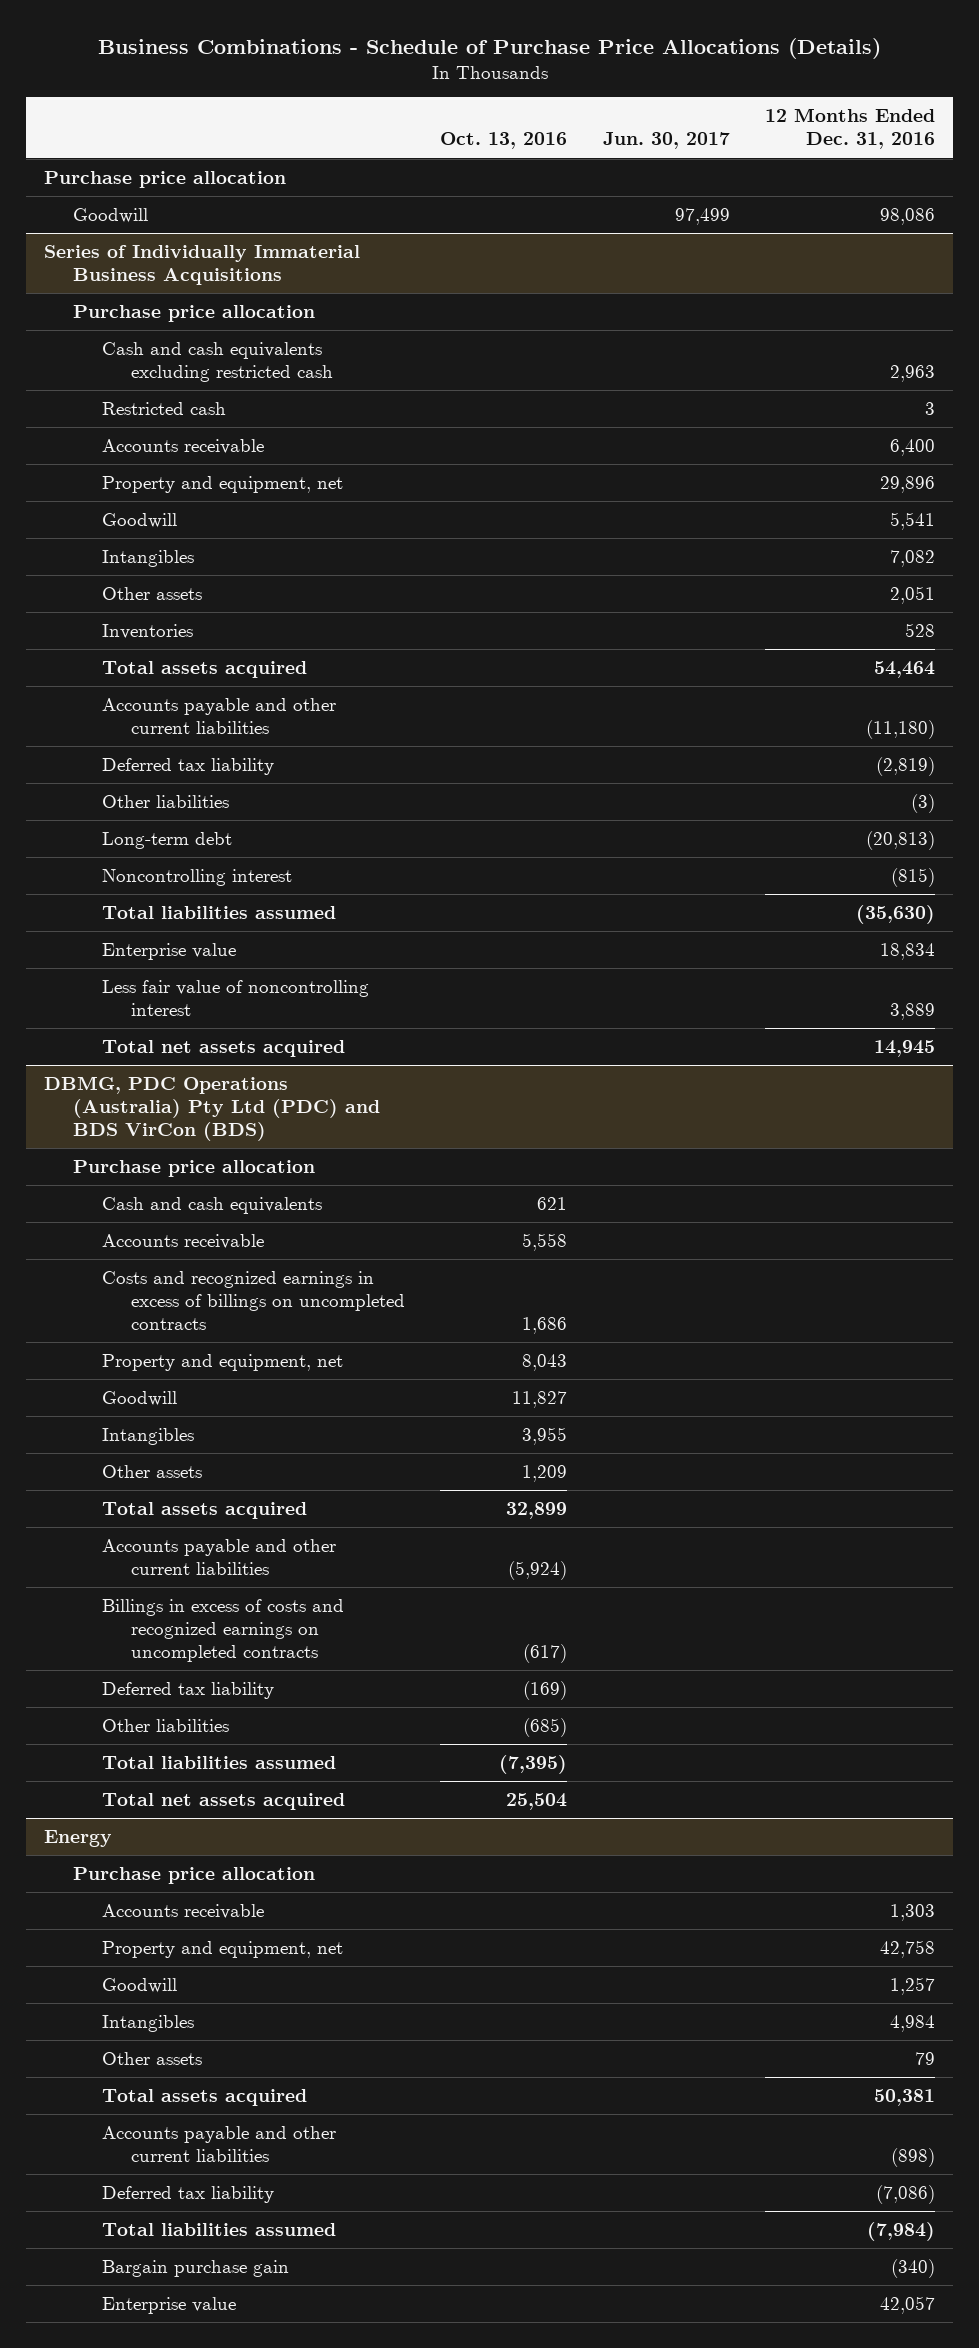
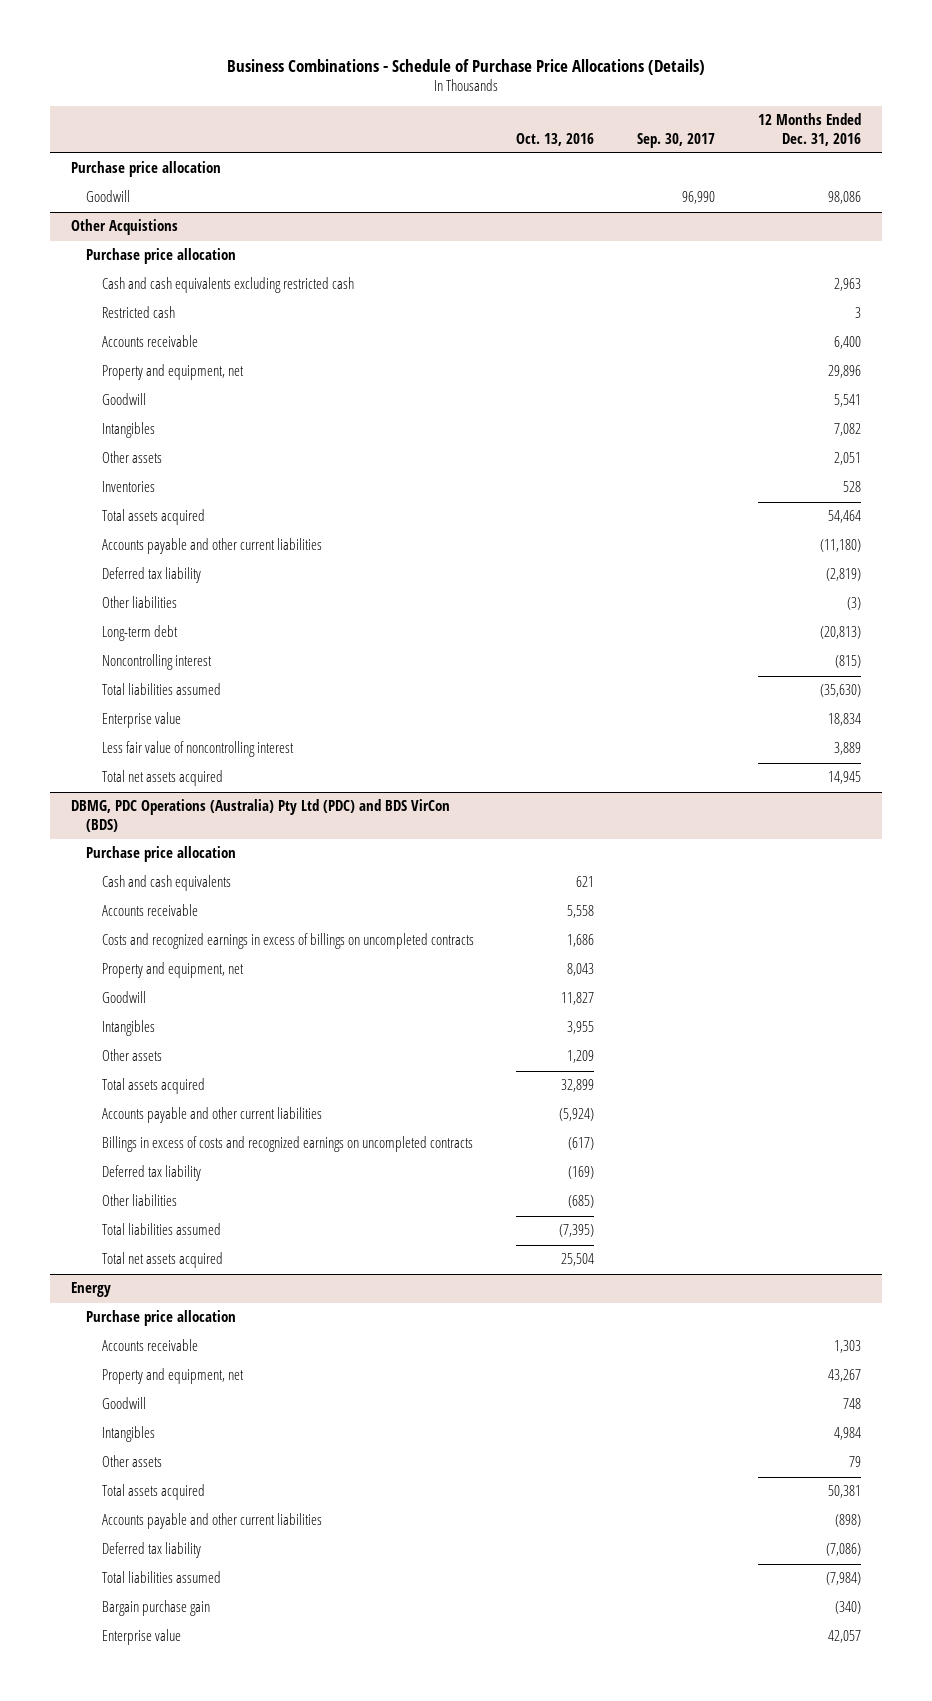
- | Oct. 13, 2016 | Jun. 30, 2017 | 12 Months Ended Dec. 31, 2016
+ | Oct. 13, 2016 | Sep. 30, 2017 | 12 Months Ended Dec. 31, 2016
- Series of Individually Immaterial Business Acquisitions
+ Other Acquistions
@ Energy
- Property and equipment, net | | | 42,758
- Goodwill | | | 1,257
+ Property and equipment, net | | | 43,267
+ Goodwill | | | 748

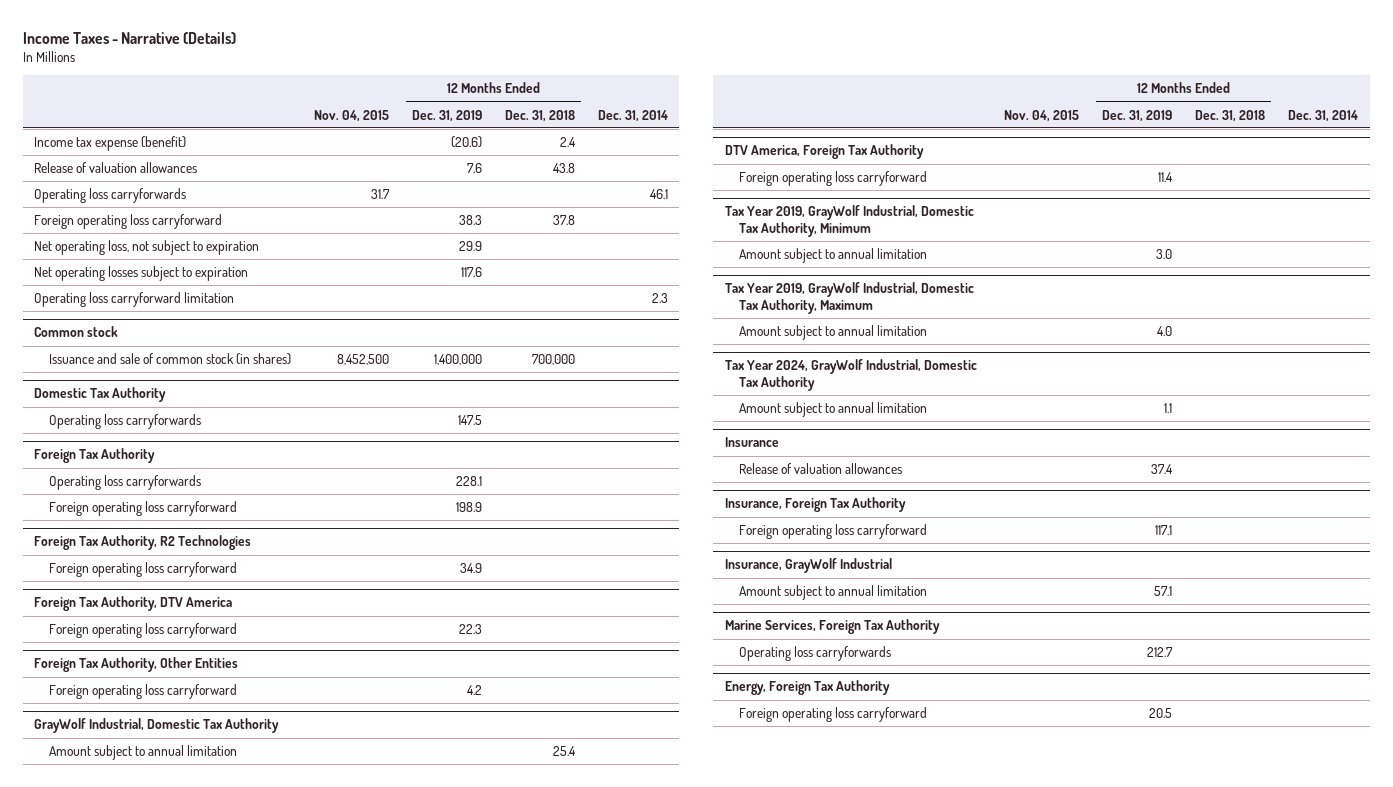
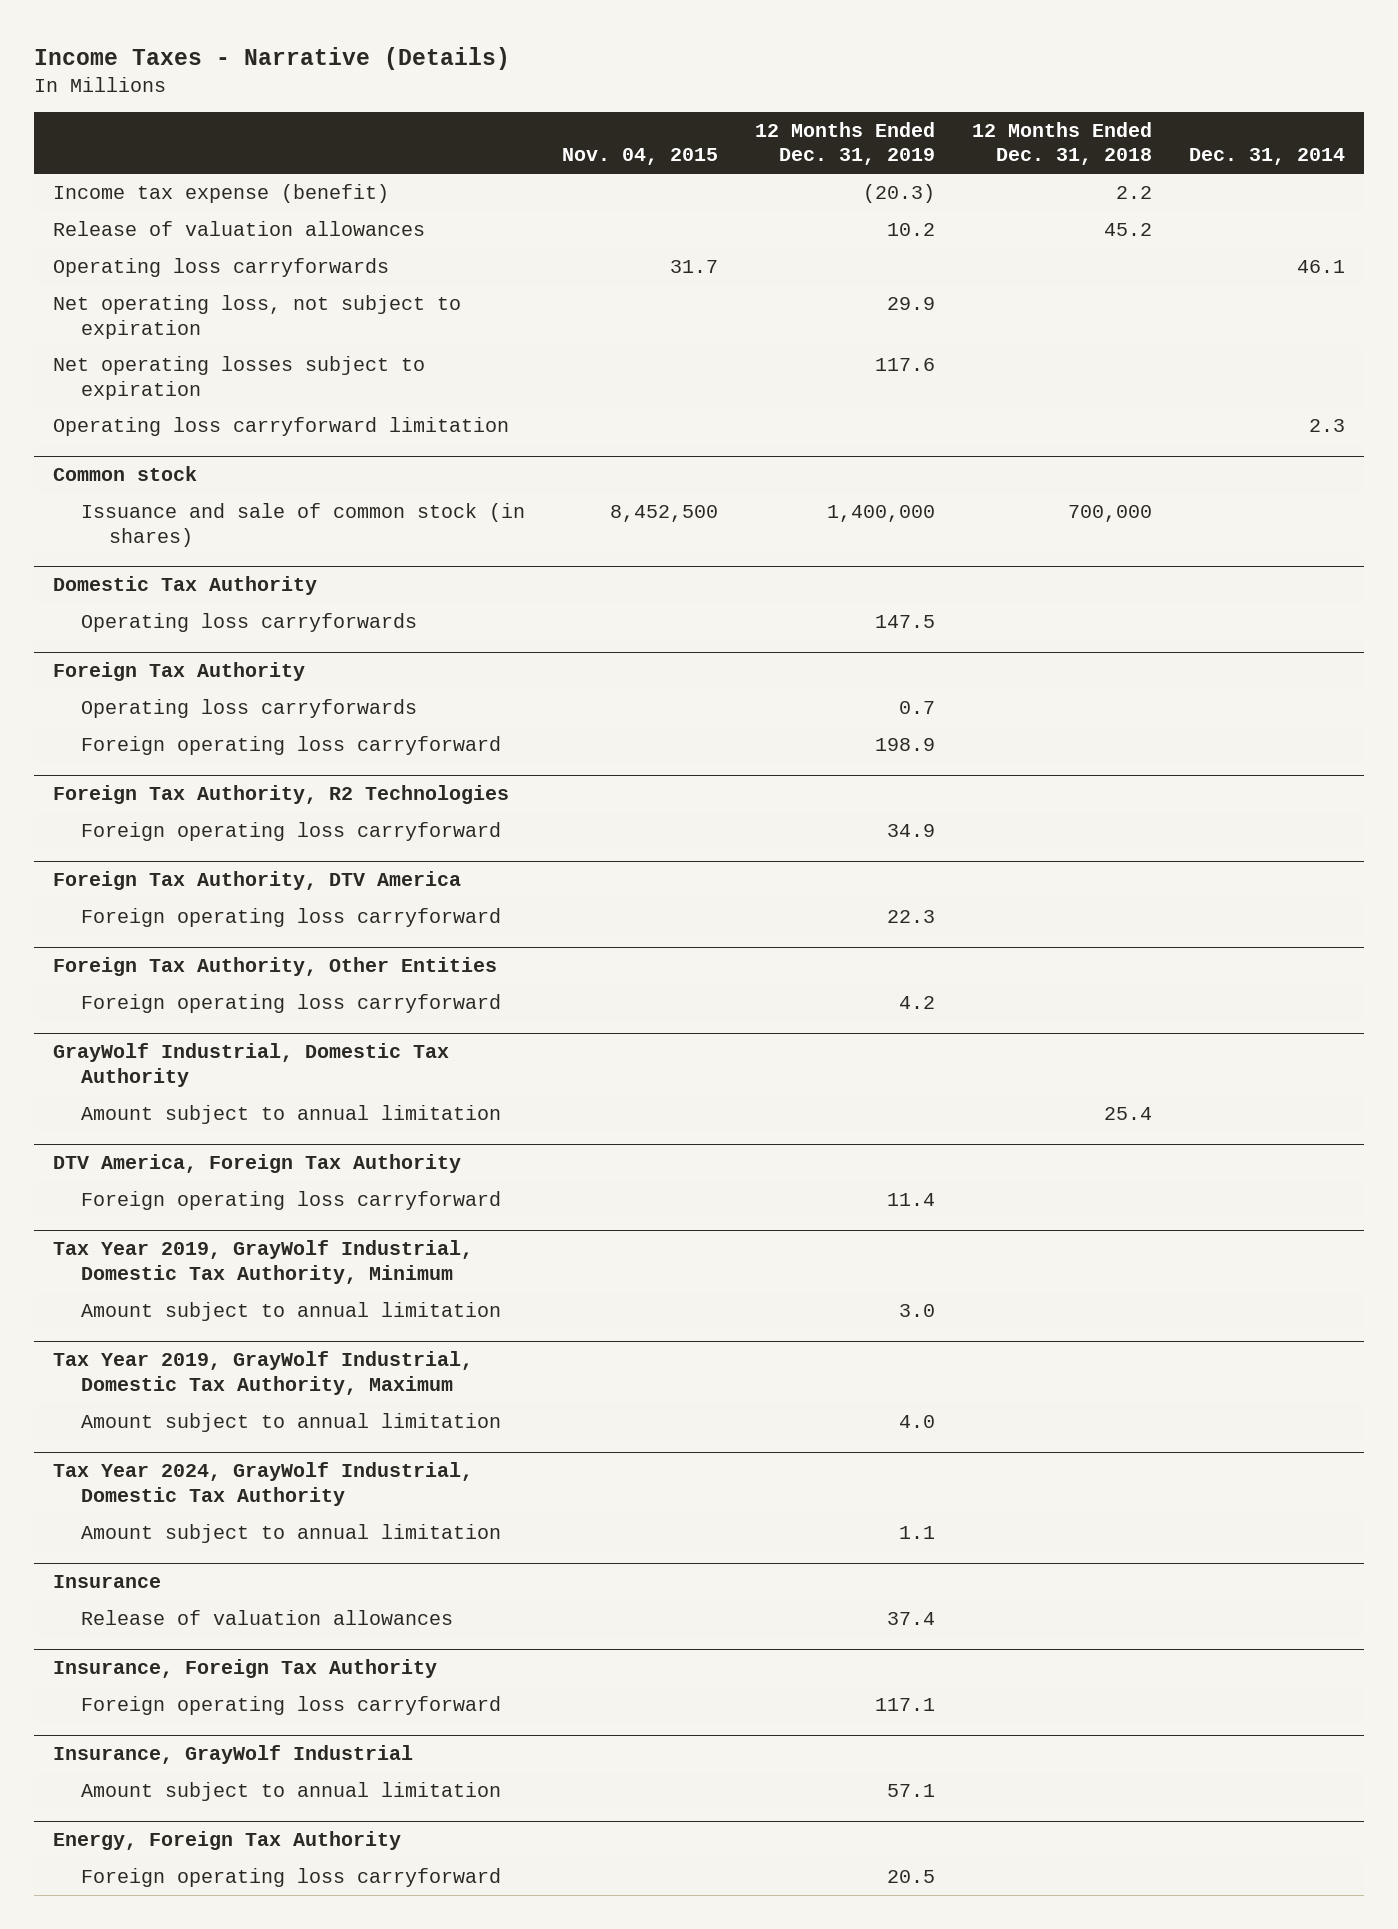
- Income tax expense (benefit) | | (20.6) | 2.4 |
- Release of valuation allowances | | 7.6 | 43.8 |
+ Income tax expense (benefit) | | (20.3) | 2.2 |
+ Release of valuation allowances | | 10.2 | 45.2 |
- Foreign operating loss carryforward | | 38.3 | 37.8 |
@ Foreign Tax Authority
- Operating loss carryforwards | | 228.1 | |
+ Operating loss carryforwards | | 0.7 | |
- Marine Services, Foreign Tax Authority
- Operating loss carryforwards | | 212.7 | |

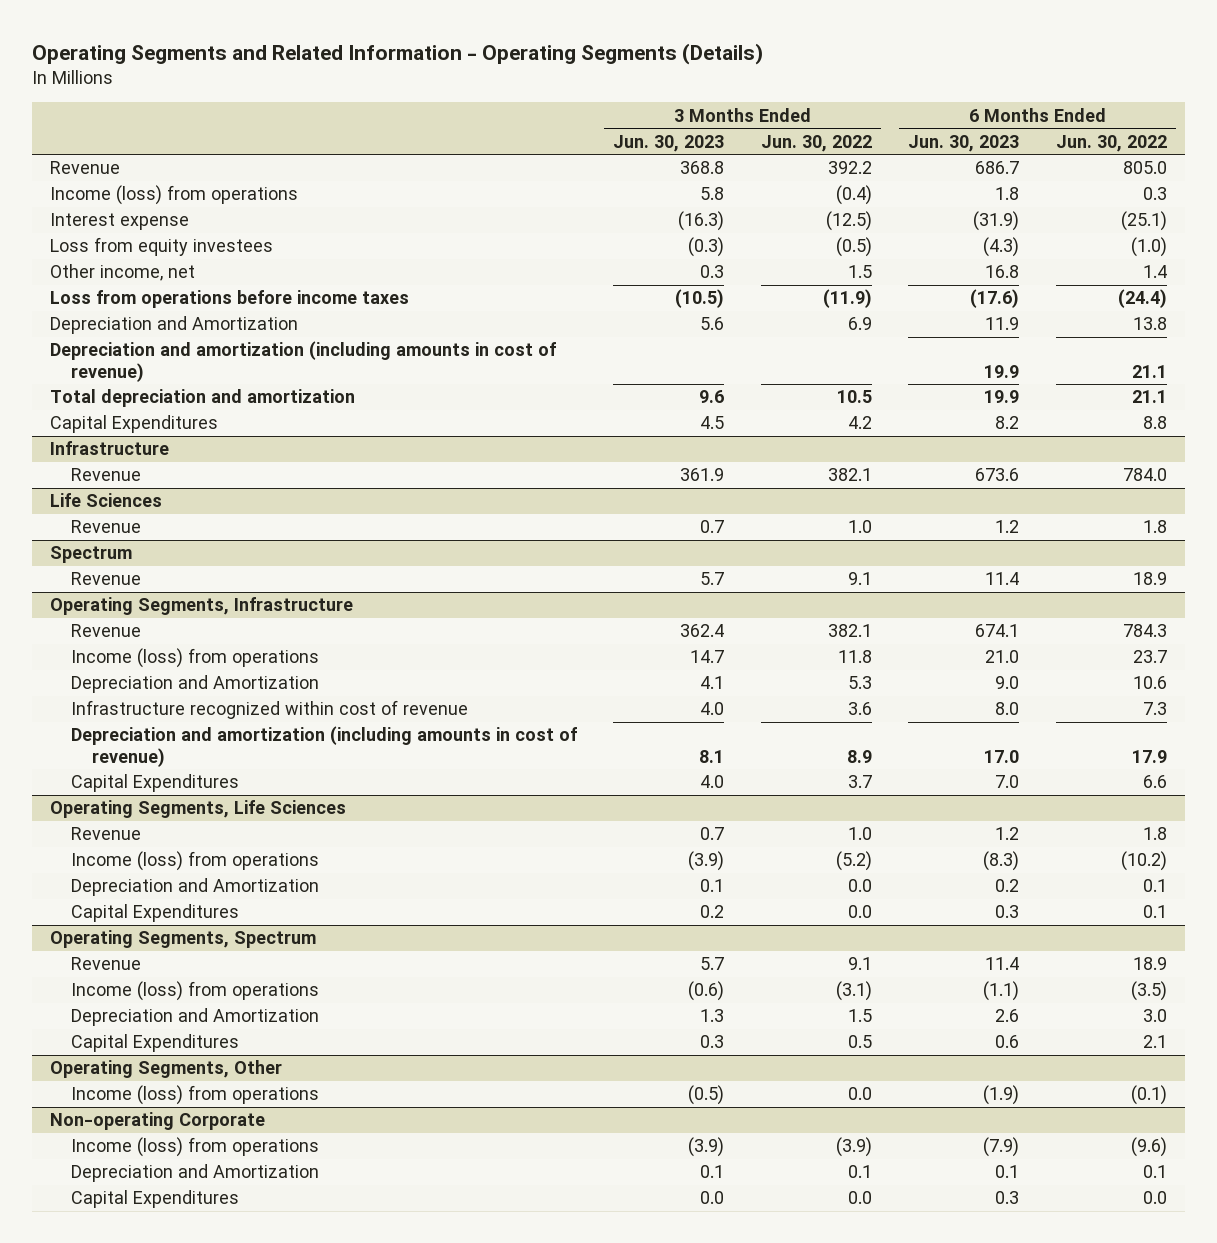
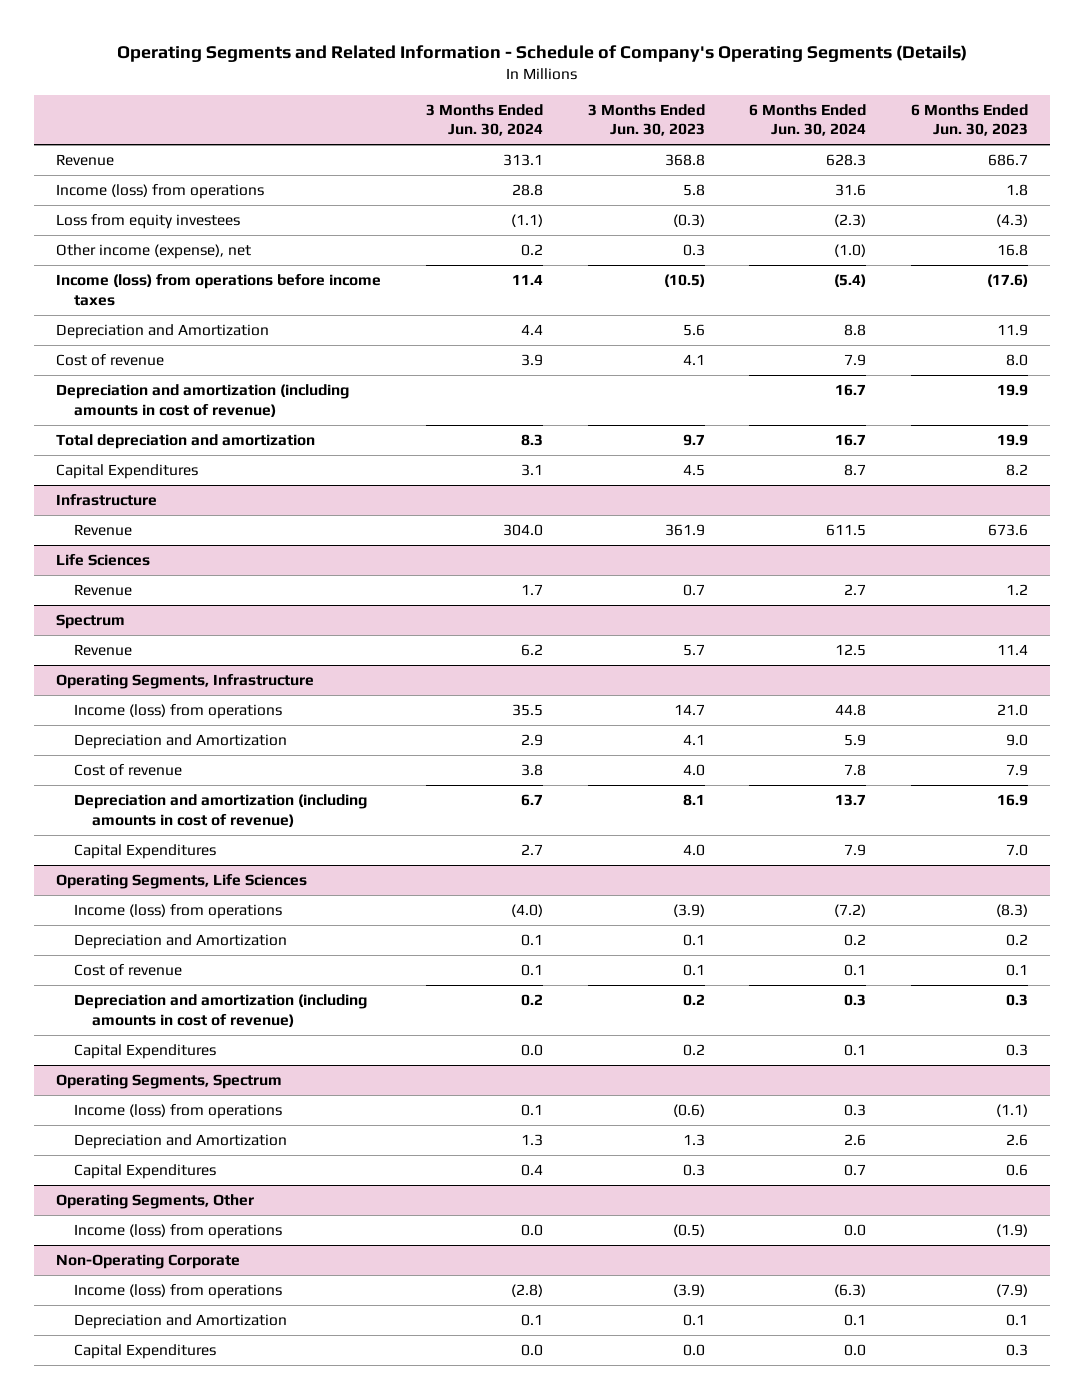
- Operating Segments and Related Information - Operating Segments (Details)
+ Operating Segments and Related Information - Schedule of Company's Operating Segments (Details)
- | 3 Months Ended Jun. 30, 2023 | 3 Months Ended Jun. 30, 2022 | 6 Months Ended Jun. 30, 2023 | 6 Months Ended Jun. 30, 2022
+ | 3 Months Ended Jun. 30, 2024 | 3 Months Ended Jun. 30, 2023 | 6 Months Ended Jun. 30, 2024 | 6 Months Ended Jun. 30, 2023
- Interest expense | (16.3) | (12.5) | (31.9) | (25.1)
- Other income, net | 0.3 | 1.5 | 16.8 | 1.4
- Loss from operations before income taxes | (10.5) | (11.9) | (17.6) | (24.4)
+ Other income (expense), net | 0.2 | 0.3 | (1.0) | 16.8
+ Income (loss) from operations before income taxes | 11.4 | (10.5) | (5.4) | (17.6)
+ Cost of revenue | 3.9 | 4.1 | 7.9 | 8.0
- Total depreciation and amortization | 9.6 | 10.5 | 19.9 | 21.1
+ Total depreciation and amortization | 8.3 | 9.7 | 16.7 | 19.9
@ Operating Segments, Infrastructure
- Revenue | 362.4 | 382.1 | 674.1 | 784.3
- Infrastructure recognized within cost of revenue | 4.0 | 3.6 | 8.0 | 7.3
- Depreciation and amortization (including amounts in cost of revenue) | 8.1 | 8.9 | 17.0 | 17.9
+ Cost of revenue | 3.8 | 4.0 | 7.8 | 7.9
+ Depreciation and amortization (including amounts in cost of revenue) | 6.7 | 8.1 | 13.7 | 16.9
@ Operating Segments, Life Sciences
- Revenue | 0.7 | 1.0 | 1.2 | 1.8
+ Cost of revenue | 0.1 | 0.1 | 0.1 | 0.1
+ Depreciation and amortization (including amounts in cost of revenue) | 0.2 | 0.2 | 0.3 | 0.3
@ Operating Segments, Spectrum
- Revenue | 5.7 | 9.1 | 11.4 | 18.9
- Non-operating Corporate
+ Non-Operating Corporate

